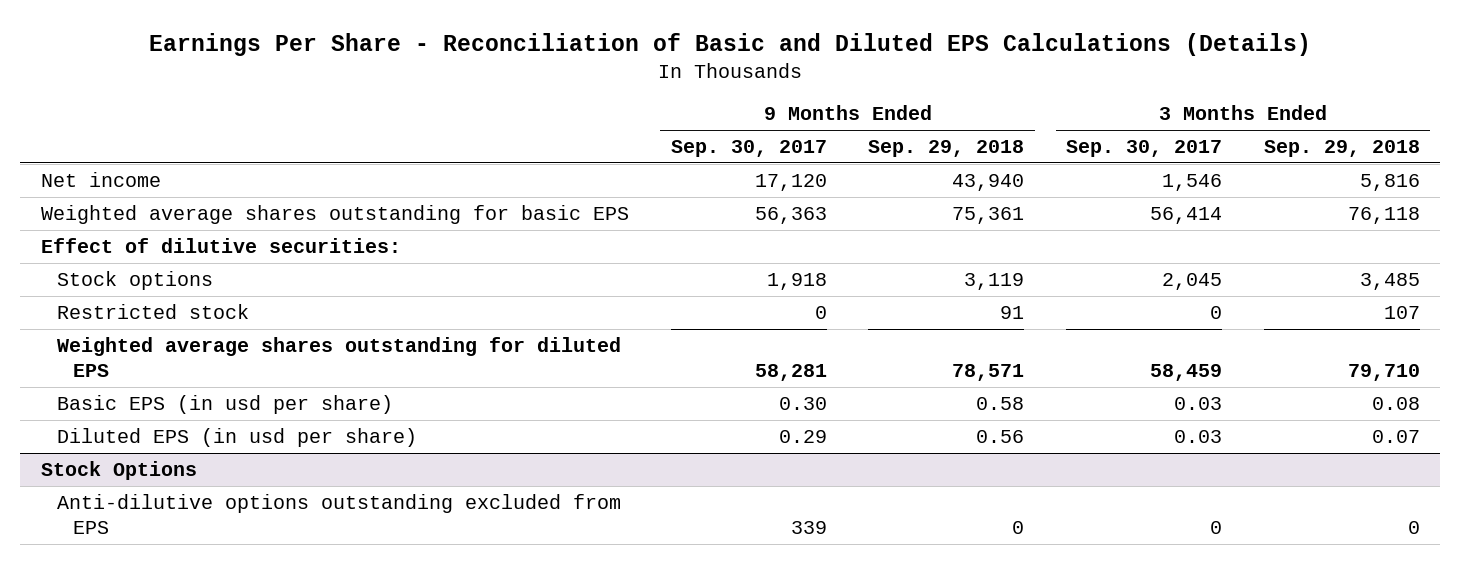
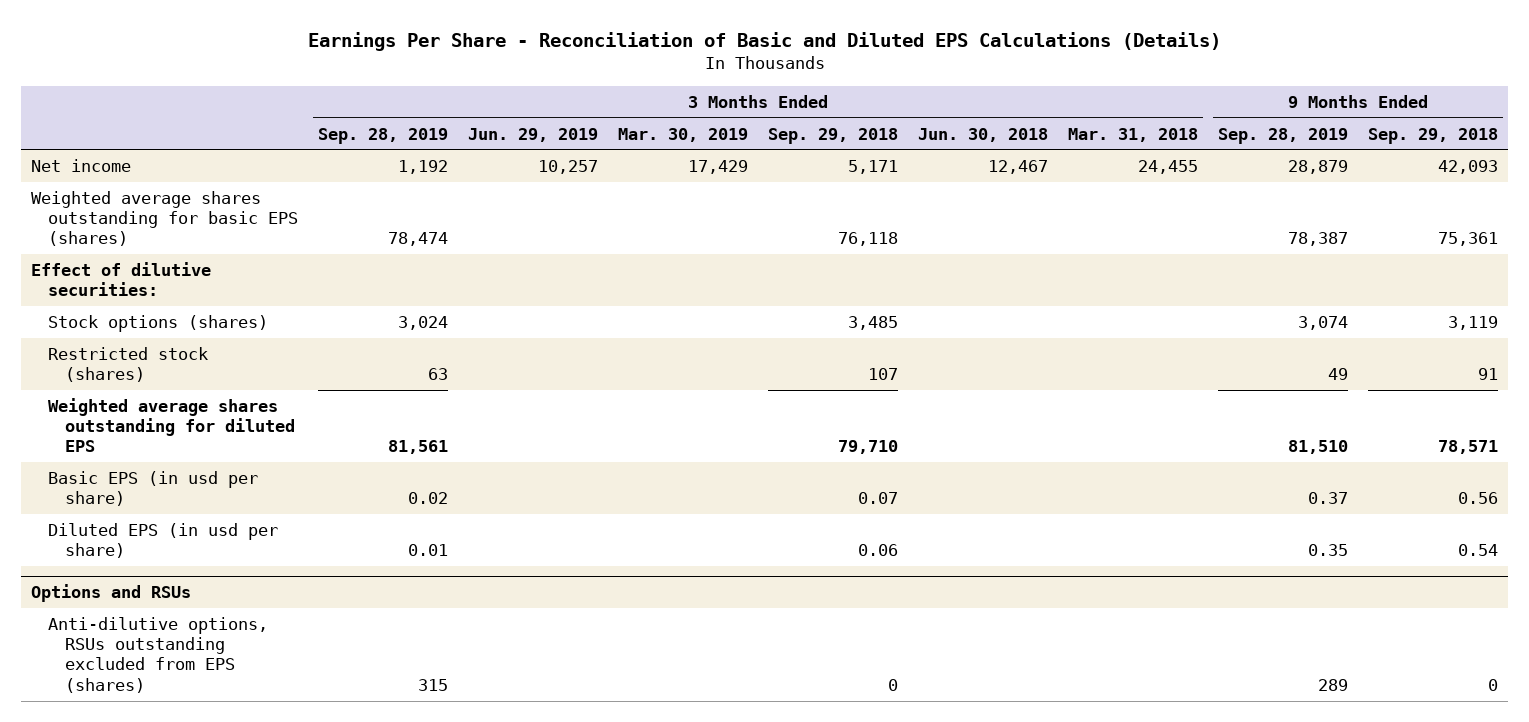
- | 9 Months Ended Sep. 30, 2017 | 9 Months Ended Sep. 29, 2018 | 3 Months Ended Sep. 30, 2017 | 3 Months Ended Sep. 29, 2018
+ | 3 Months Ended Sep. 28, 2019 | 3 Months Ended Jun. 29, 2019 | 3 Months Ended Mar. 30, 2019 | 3 Months Ended Sep. 29, 2018 | 3 Months Ended Jun. 30, 2018 | 3 Months Ended Mar. 31, 2018 | 9 Months Ended Sep. 28, 2019 | 9 Months Ended Sep. 29, 2018
- Net income | 17,120 | 43,940 | 1,546 | 5,816
- Weighted average shares outstanding for basic EPS | 56,363 | 75,361 | 56,414 | 76,118
+ Net income | 1,192 | 10,257 | 17,429 | 5,171 | 12,467 | 24,455 | 28,879 | 42,093
+ Weighted average shares outstanding for basic EPS (shares) | 78,474 | | | 76,118 | | | 78,387 | 75,361
- Stock options | 1,918 | 3,119 | 2,045 | 3,485
- Restricted stock | 0 | 91 | 0 | 107
+ Stock options (shares) | 3,024 | | | 3,485 | | | 3,074 | 3,119
+ Restricted stock (shares) | 63 | | | 107 | | | 49 | 91
- Basic EPS (in usd per share) | 0.30 | 0.58 | 0.03 | 0.08
- Diluted EPS (in usd per share) | 0.29 | 0.56 | 0.03 | 0.07
- Stock Options
- Anti-dilutive options outstanding excluded from EPS | 339 | 0 | 0 | 0
+ Basic EPS (in usd per share) | 0.02 | | | 0.07 | | | 0.37 | 0.56
+ Diluted EPS (in usd per share) | 0.01 | | | 0.06 | | | 0.35 | 0.54
+ Options and RSUs
+ Anti-dilutive options, RSUs outstanding excluded from EPS (shares) | 315 | | | 0 | | | 289 | 0

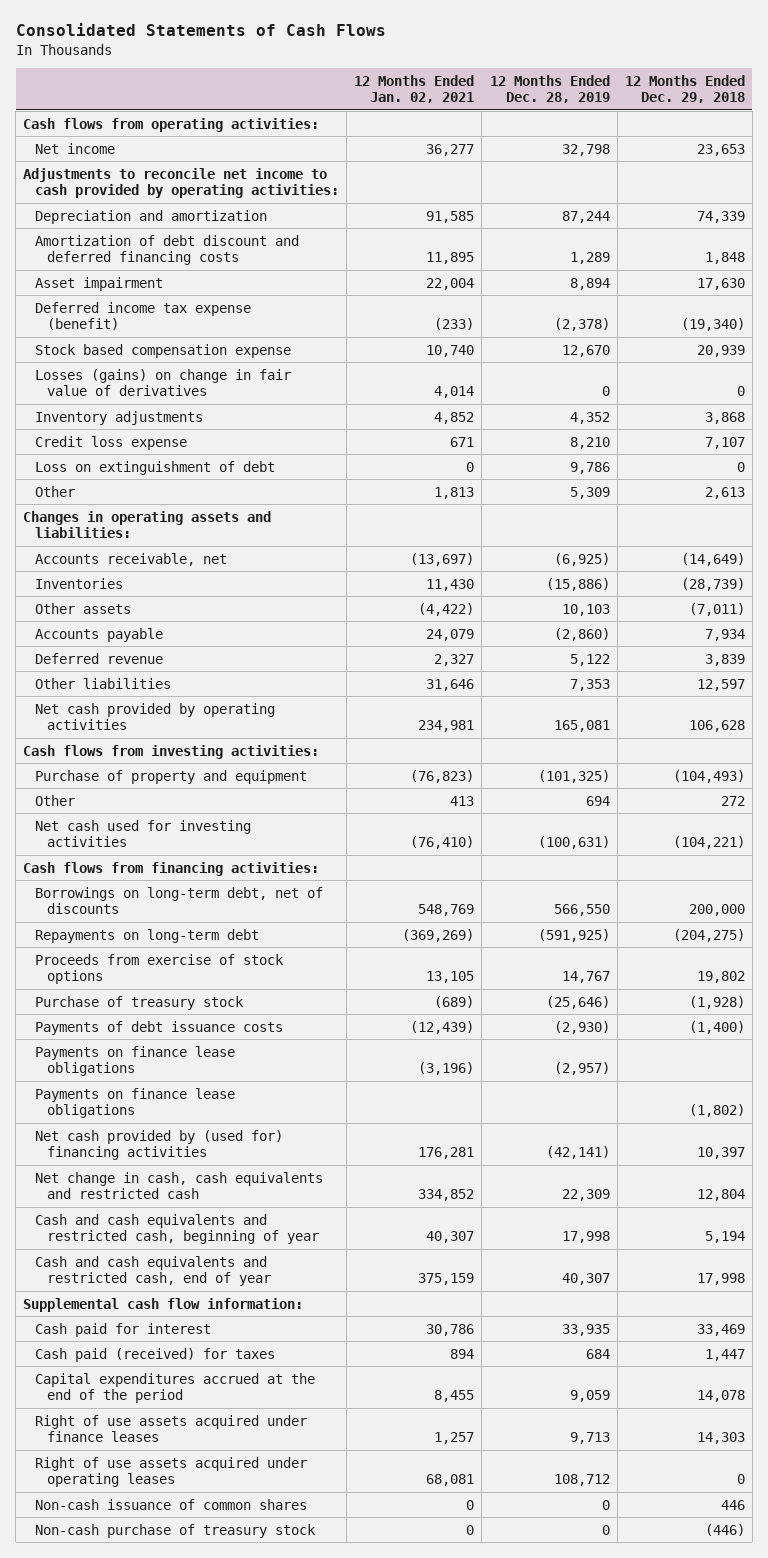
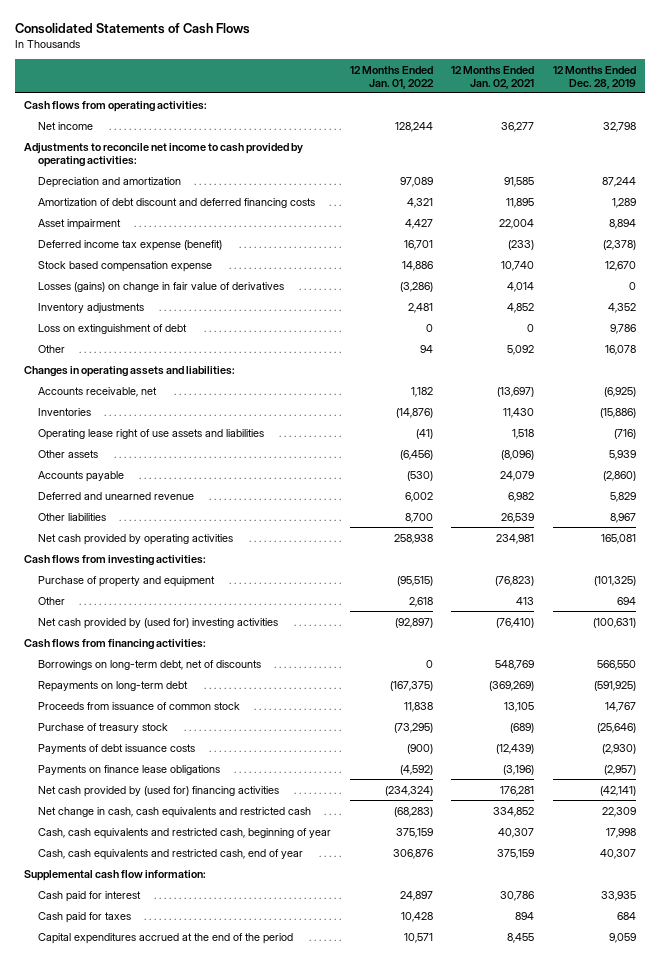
- | 12 Months Ended Jan. 02, 2021 | 12 Months Ended Dec. 28, 2019 | 12 Months Ended Dec. 29, 2018
+ | 12 Months Ended Jan. 01, 2022 | 12 Months Ended Jan. 02, 2021 | 12 Months Ended Dec. 28, 2019
- Credit loss expense | 671 | 8,210 | 7,107
- Other | 1,813 | 5,309 | 2,613
+ Other | 94 | 5,092 | 16,078
- Other assets | (4,422) | 10,103 | (7,011)
+ Operating lease right of use assets and liabilities | (41) | 1,518 | (716)
+ Other assets | (6,456) | (8,096) | 5,939
- Deferred revenue | 2,327 | 5,122 | 3,839
- Other liabilities | 31,646 | 7,353 | 12,597
+ Deferred and unearned revenue | 6,002 | 6,982 | 5,829
+ Other liabilities | 8,700 | 26,539 | 8,967
- Net cash used for investing activities | (76,410) | (100,631) | (104,221)
+ Net cash provided by (used for) investing activities | (92,897) | (76,410) | (100,631)
- Proceeds from exercise of stock options | 13,105 | 14,767 | 19,802
+ Proceeds from issuance of common stock | 11,838 | 13,105 | 14,767
- Payments on finance lease obligations | | | (1,802)
- Cash and cash equivalents and restricted cash, beginning of year | 40,307 | 17,998 | 5,194
- Cash and cash equivalents and restricted cash, end of year | 375,159 | 40,307 | 17,998
+ Cash, cash equivalents and restricted cash, beginning of year | 375,159 | 40,307 | 17,998
+ Cash, cash equivalents and restricted cash, end of year | 306,876 | 375,159 | 40,307
- Cash paid (received) for taxes | 894 | 684 | 1,447
+ Cash paid for taxes | 10,428 | 894 | 684
- Right of use assets acquired under finance leases | 1,257 | 9,713 | 14,303
- Right of use assets acquired under operating leases | 68,081 | 108,712 | 0
- Non-cash issuance of common shares | 0 | 0 | 446
- Non-cash purchase of treasury stock | 0 | 0 | (446)

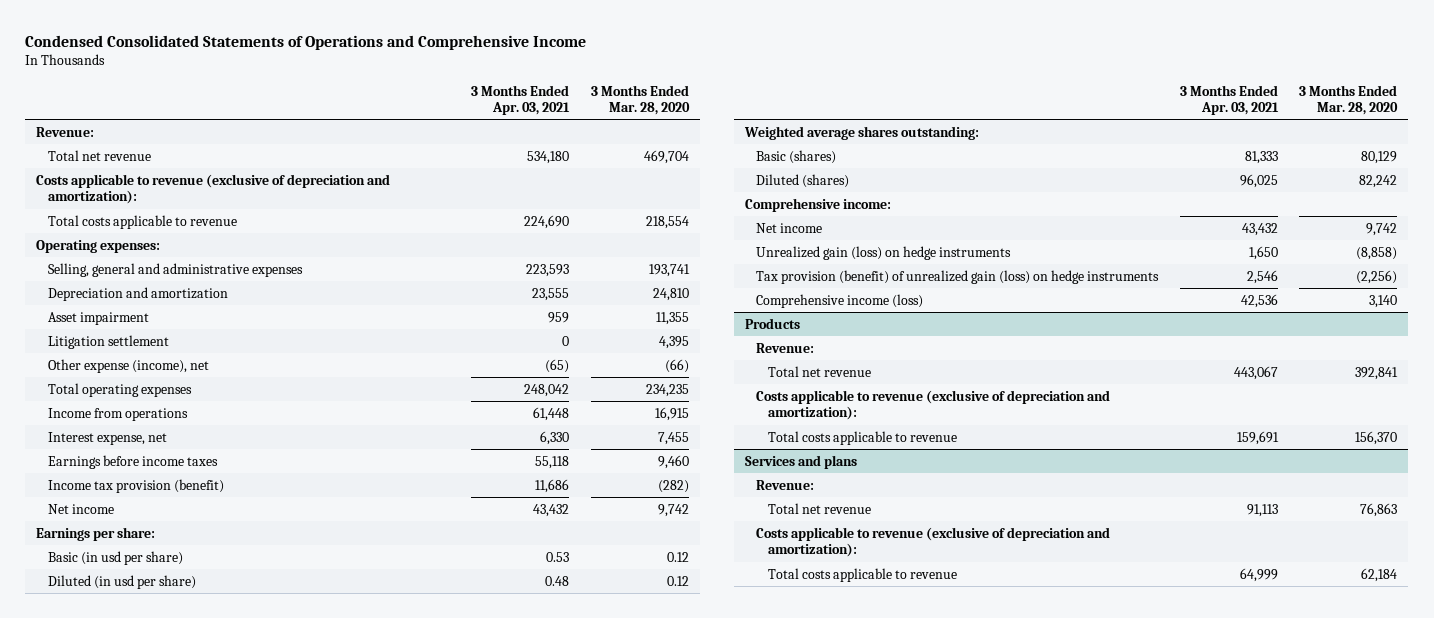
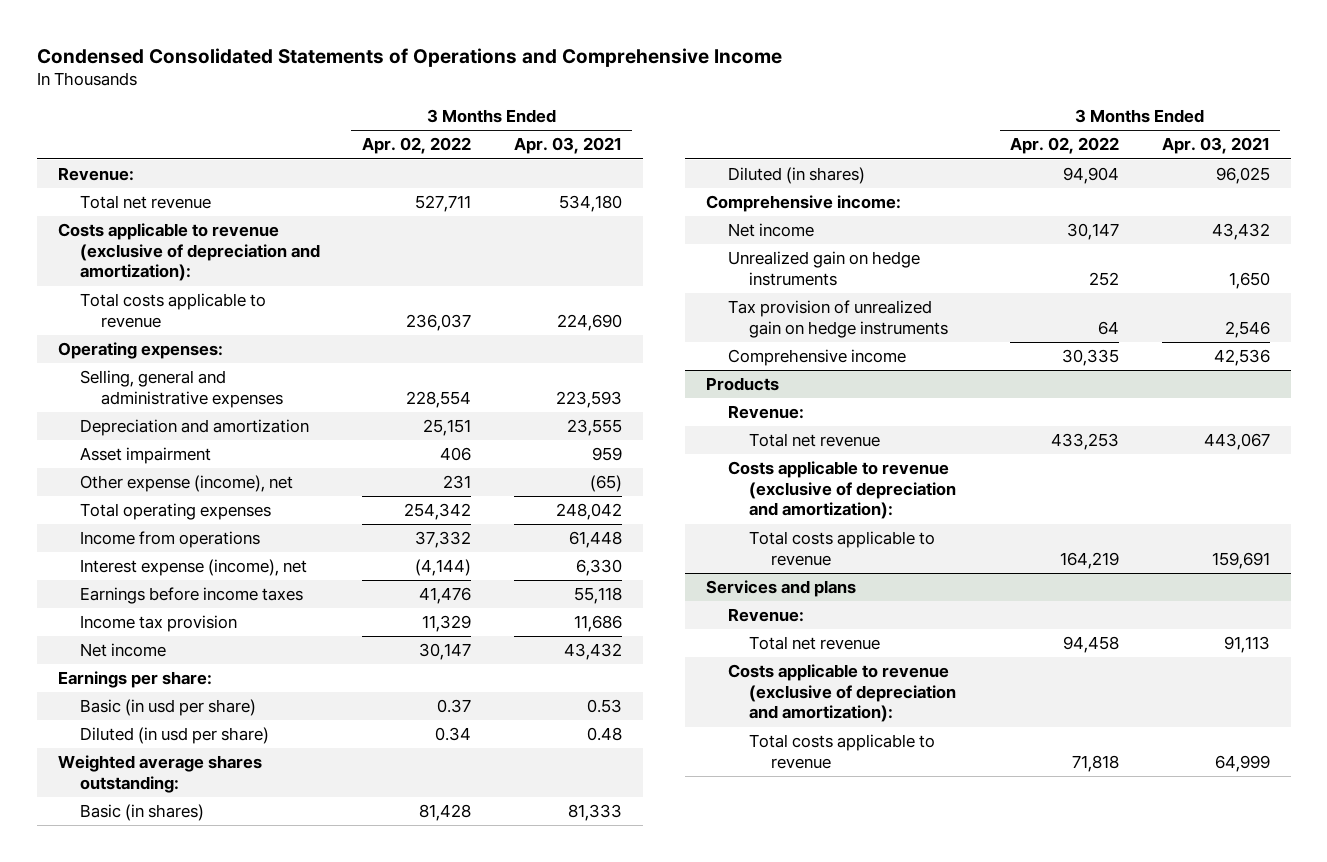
- | 3 Months Ended Apr. 03, 2021 | 3 Months Ended Mar. 28, 2020
+ | 3 Months Ended Apr. 02, 2022 | 3 Months Ended Apr. 03, 2021
- Litigation settlement | 0 | 4,395
- Interest expense, net | 6,330 | 7,455
+ Interest expense (income), net | (4,144) | 6,330
- Income tax provision (benefit) | 11,686 | (282)
+ Income tax provision | 11,329 | 11,686
- Basic (shares) | 81,333 | 80,129
- Diluted (shares) | 96,025 | 82,242
+ Basic (in shares) | 81,428 | 81,333
+ Diluted (in shares) | 94,904 | 96,025
- Unrealized gain (loss) on hedge instruments | 1,650 | (8,858)
- Tax provision (benefit) of unrealized gain (loss) on hedge instruments | 2,546 | (2,256)
- Comprehensive income (loss) | 42,536 | 3,140
+ Unrealized gain on hedge instruments | 252 | 1,650
+ Tax provision of unrealized gain on hedge instruments | 64 | 2,546
+ Comprehensive income | 30,335 | 42,536

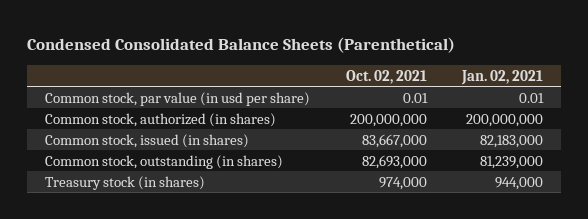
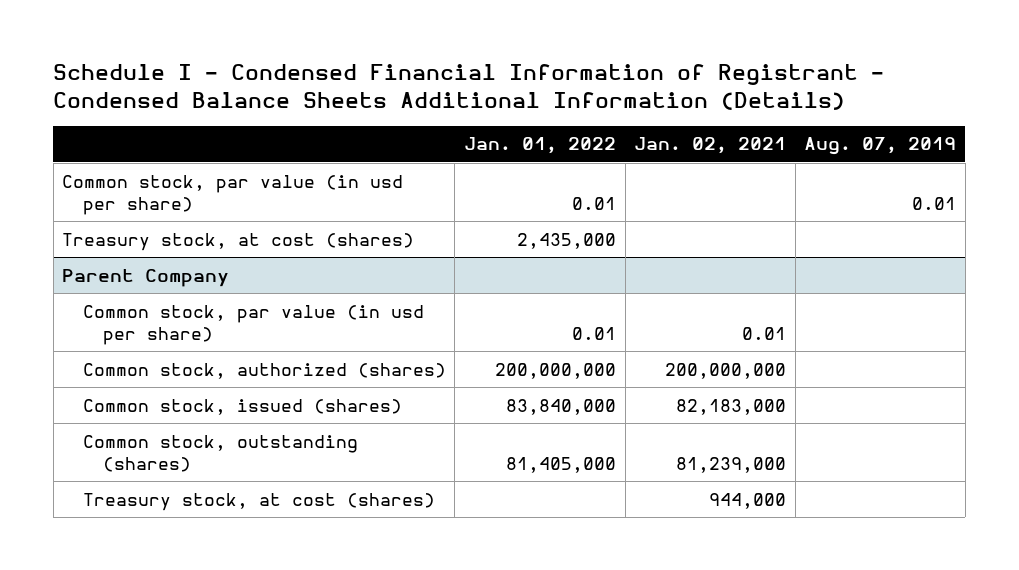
- Condensed Consolidated Balance Sheets (Parenthetical)
+ Schedule I - Condensed Financial Information of Registrant - Condensed Balance Sheets Additional Information (Details)
- | Oct. 02, 2021 | Jan. 02, 2021
+ | Jan. 01, 2022 | Jan. 02, 2021 | Aug. 07, 2019
+ Common stock, par value (in usd per share) | 0.01 | | 0.01
+ Treasury stock, at cost (shares) | 2,435,000 | |
+ Parent Company
- Common stock, authorized (in shares) | 200,000,000 | 200,000,000
- Common stock, issued (in shares) | 83,667,000 | 82,183,000
- Common stock, outstanding (in shares) | 82,693,000 | 81,239,000
- Treasury stock (in shares) | 974,000 | 944,000
+ Common stock, authorized (shares) | 200,000,000 | 200,000,000 |
+ Common stock, issued (shares) | 83,840,000 | 82,183,000 |
+ Common stock, outstanding (shares) | 81,405,000 | 81,239,000 |
+ Treasury stock, at cost (shares) | | 944,000 |

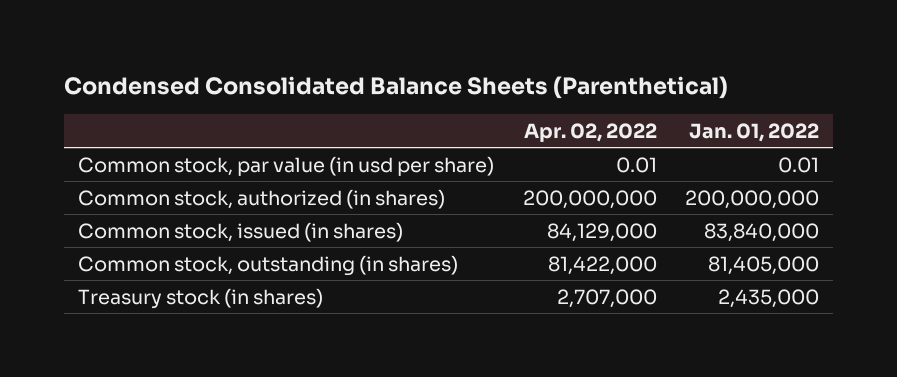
- Schedule I - Condensed Financial Information of Registrant - Condensed Balance Sheets Additional Information (Details)
+ Condensed Consolidated Balance Sheets (Parenthetical)
- | Jan. 01, 2022 | Jan. 02, 2021 | Aug. 07, 2019
+ | Apr. 02, 2022 | Jan. 01, 2022
- Treasury stock, at cost (shares) | 2,435,000 | |
- Parent Company
- Common stock, par value (in usd per share) | 0.01 | 0.01 |
- Common stock, authorized (shares) | 200,000,000 | 200,000,000 |
- Common stock, issued (shares) | 83,840,000 | 82,183,000 |
- Common stock, outstanding (shares) | 81,405,000 | 81,239,000 |
- Treasury stock, at cost (shares) | | 944,000 |
+ Common stock, authorized (in shares) | 200,000,000 | 200,000,000
+ Common stock, issued (in shares) | 84,129,000 | 83,840,000
+ Common stock, outstanding (in shares) | 81,422,000 | 81,405,000
+ Treasury stock (in shares) | 2,707,000 | 2,435,000

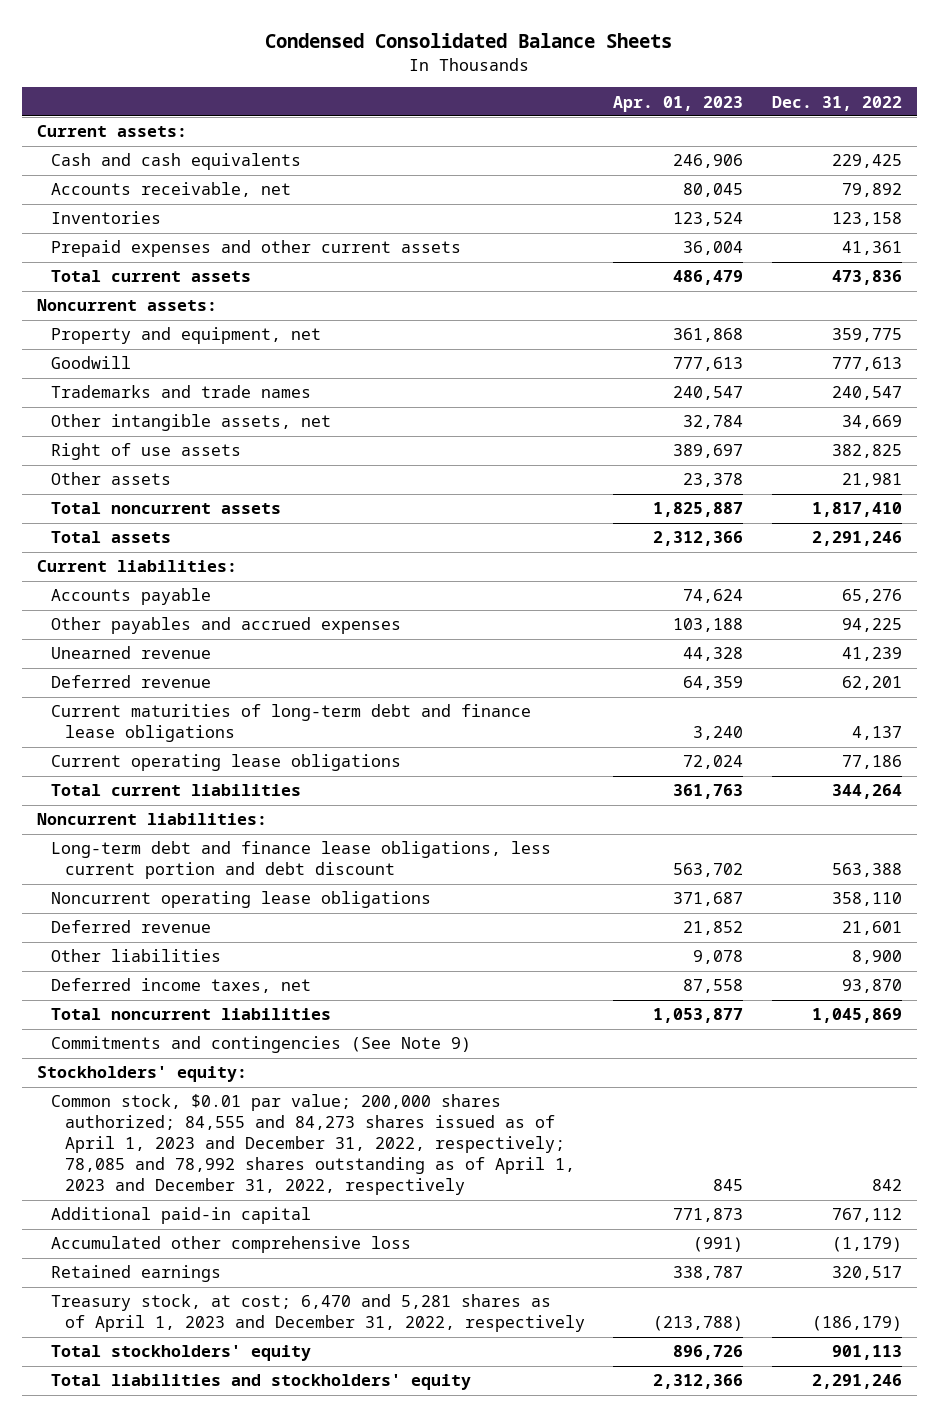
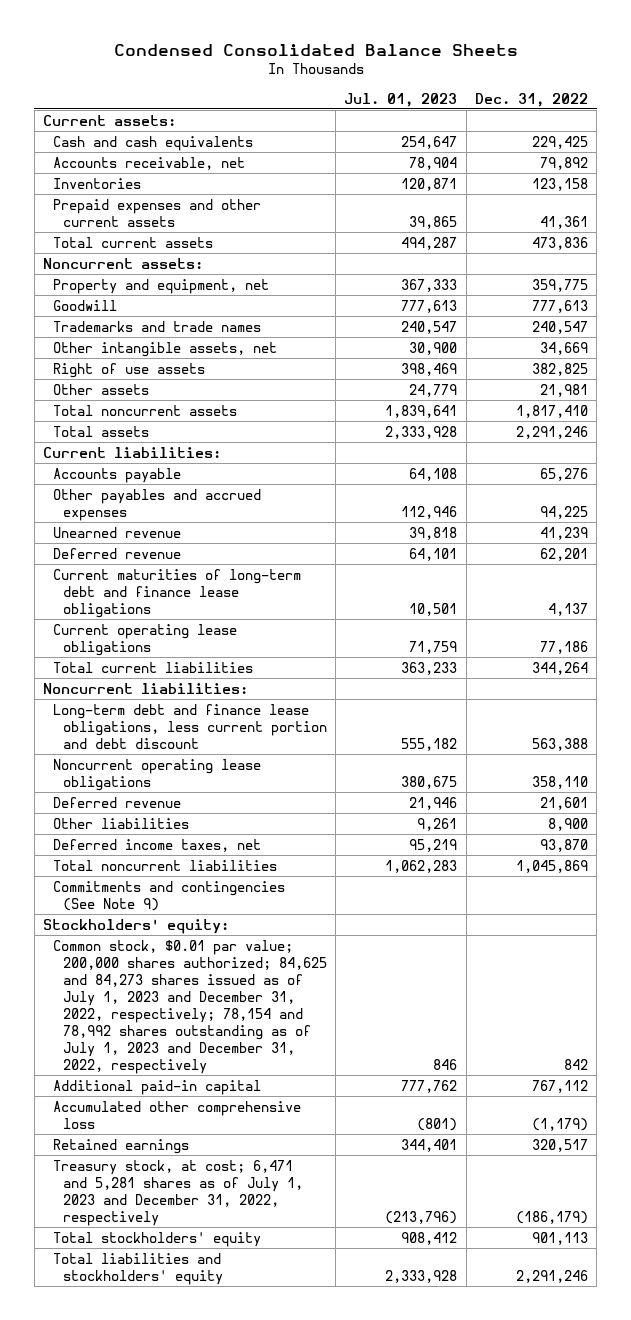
- | Apr. 01, 2023 | Dec. 31, 2022
+ | Jul. 01, 2023 | Dec. 31, 2022
- Common stock, $0.01 par value; 200,000 shares authorized; 84,555 and 84,273 shares issued as of April 1, 2023 and December 31, 2022, respectively; 78,085 and 78,992 shares outstanding as of April 1, 2023 and December 31, 2022, respectively | 845 | 842
+ Common stock, $0.01 par value; 200,000 shares authorized; 84,625 and 84,273 shares issued as of July 1, 2023 and December 31, 2022, respectively; 78,154 and 78,992 shares outstanding as of July 1, 2023 and December 31, 2022, respectively | 846 | 842
- Treasury stock, at cost; 6,470 and 5,281 shares as of April 1, 2023 and December 31, 2022, respectively | (213,788) | (186,179)
+ Treasury stock, at cost; 6,471 and 5,281 shares as of July 1, 2023 and December 31, 2022, respectively | (213,796) | (186,179)

